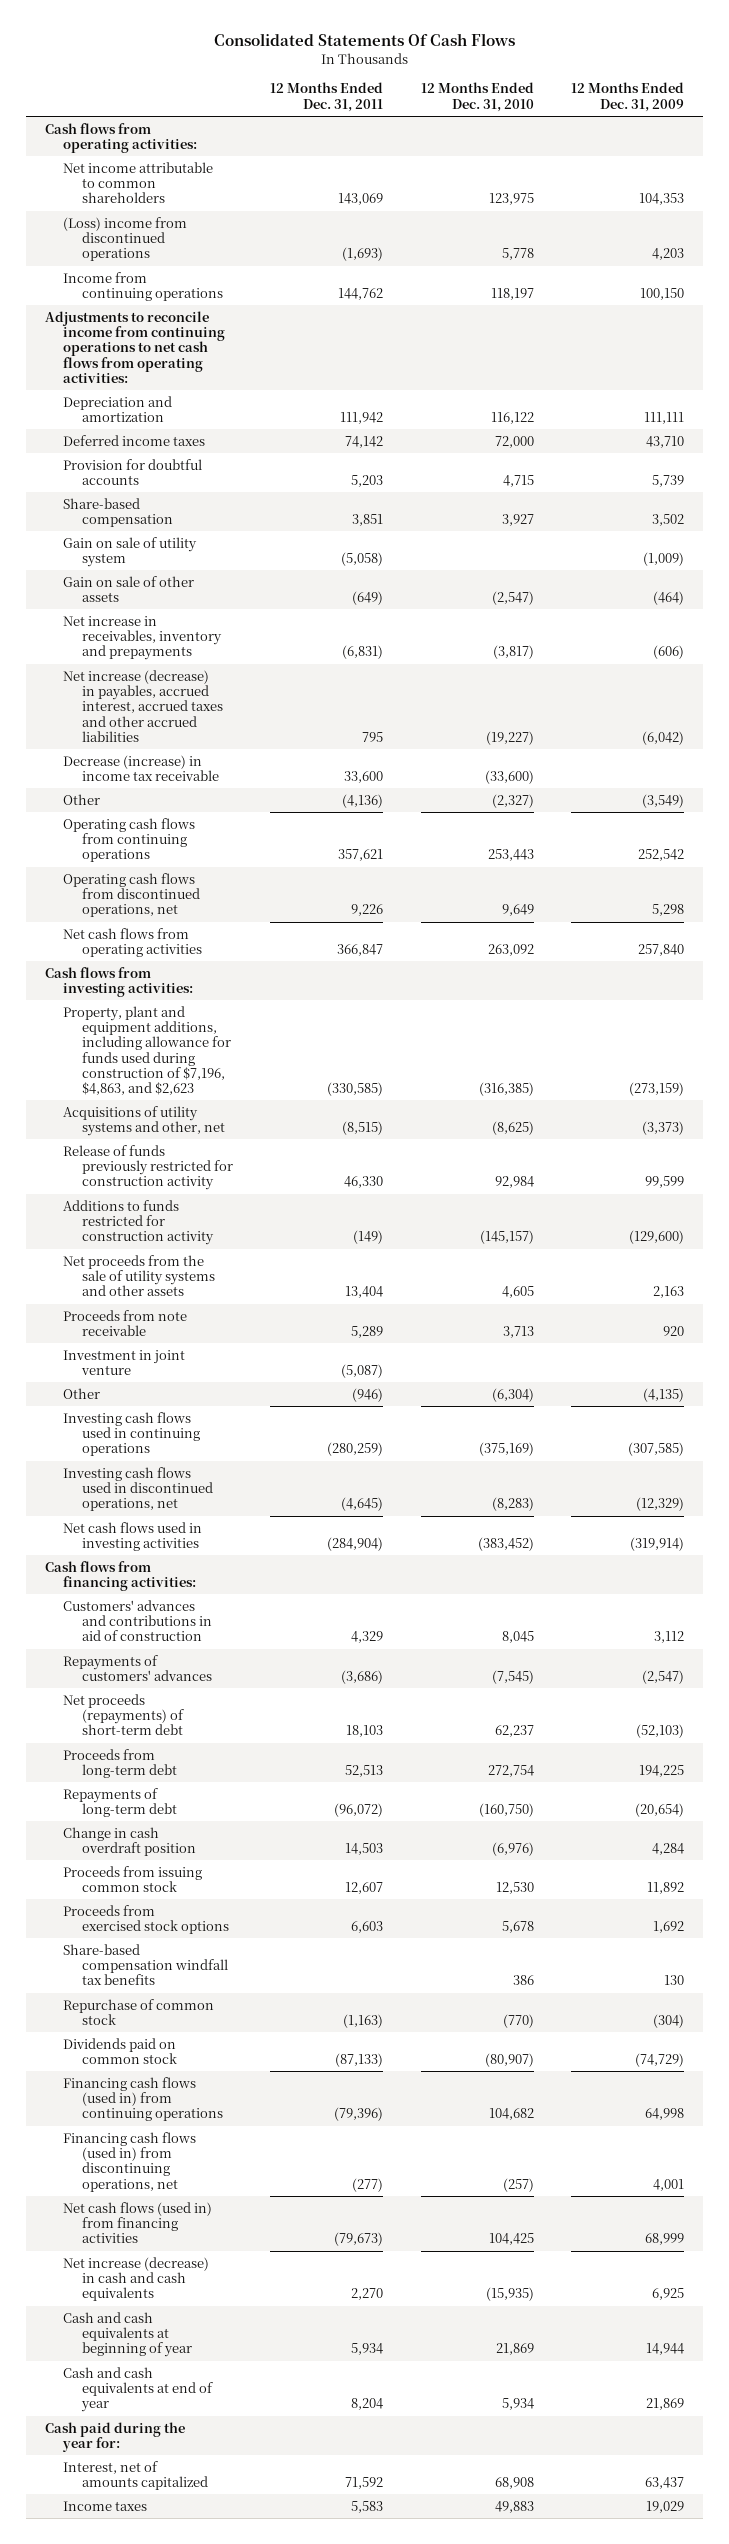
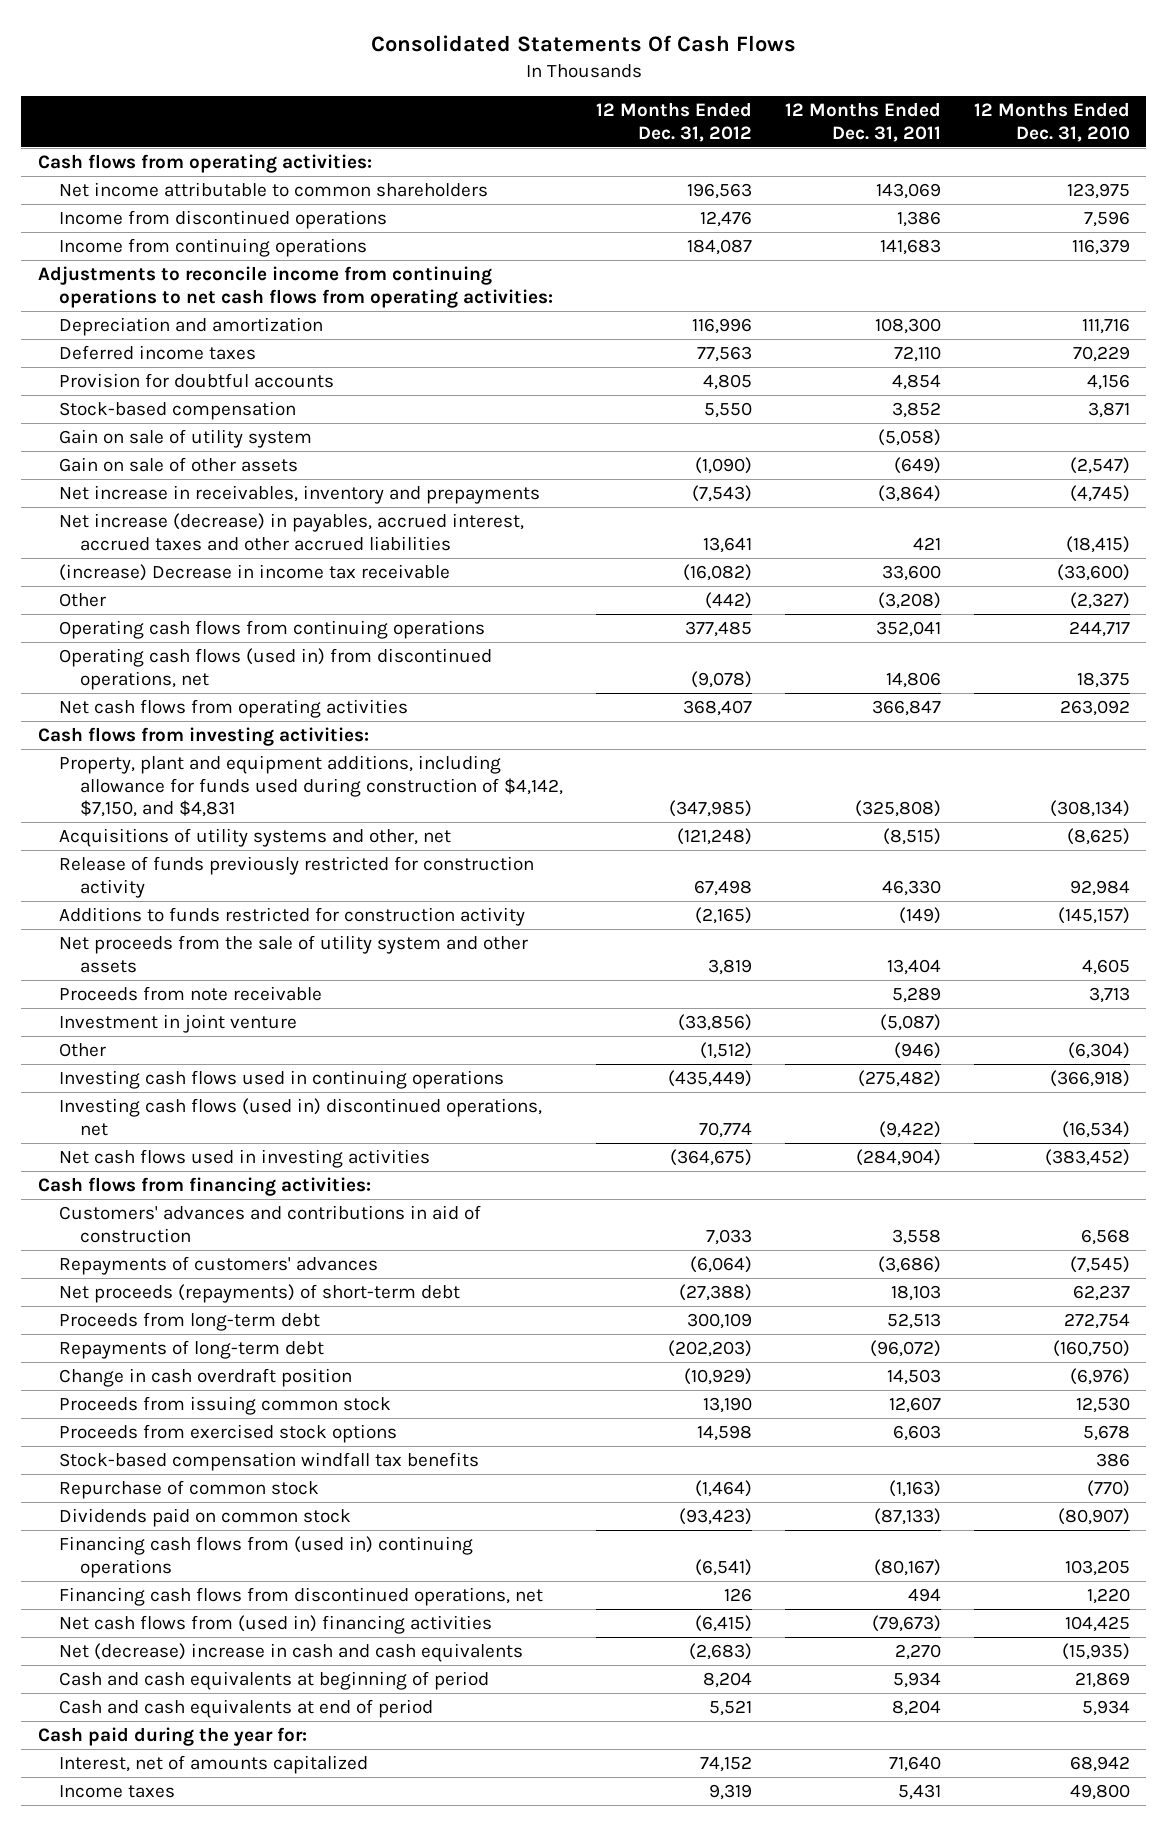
- | 12 Months Ended Dec. 31, 2011 | 12 Months Ended Dec. 31, 2010 | 12 Months Ended Dec. 31, 2009
+ | 12 Months Ended Dec. 31, 2012 | 12 Months Ended Dec. 31, 2011 | 12 Months Ended Dec. 31, 2010
- (Loss) income from discontinued operations | (1,693) | 5,778 | 4,203
- Income from continuing operations | 144,762 | 118,197 | 100,150
+ Income from discontinued operations | 12,476 | 1,386 | 7,596
+ Income from continuing operations | 184,087 | 141,683 | 116,379
- Depreciation and amortization | 111,942 | 116,122 | 111,111
- Deferred income taxes | 74,142 | 72,000 | 43,710
- Provision for doubtful accounts | 5,203 | 4,715 | 5,739
- Share-based compensation | 3,851 | 3,927 | 3,502
+ Depreciation and amortization | 116,996 | 108,300 | 111,716
+ Deferred income taxes | 77,563 | 72,110 | 70,229
+ Provision for doubtful accounts | 4,805 | 4,854 | 4,156
+ Stock-based compensation | 5,550 | 3,852 | 3,871
- Net increase in receivables, inventory and prepayments | (6,831) | (3,817) | (606)
- Net increase (decrease) in payables, accrued interest, accrued taxes and other accrued liabilities | 795 | (19,227) | (6,042)
- Decrease (increase) in income tax receivable | 33,600 | (33,600) |
- Other | (4,136) | (2,327) | (3,549)
- Operating cash flows from continuing operations | 357,621 | 253,443 | 252,542
- Operating cash flows from discontinued operations, net | 9,226 | 9,649 | 5,298
+ Net increase in receivables, inventory and prepayments | (7,543) | (3,864) | (4,745)
+ Net increase (decrease) in payables, accrued interest, accrued taxes and other accrued liabilities | 13,641 | 421 | (18,415)
+ (increase) Decrease in income tax receivable | (16,082) | 33,600 | (33,600)
+ Other | (442) | (3,208) | (2,327)
+ Operating cash flows from continuing operations | 377,485 | 352,041 | 244,717
+ Operating cash flows (used in) from discontinued operations, net | (9,078) | 14,806 | 18,375
- Property, plant and equipment additions, including allowance for funds used during construction of $7,196, $4,863, and $2,623 | (330,585) | (316,385) | (273,159)
+ Property, plant and equipment additions, including allowance for funds used during construction of $4,142, $7,150, and $4,831 | (347,985) | (325,808) | (308,134)
- Net proceeds from the sale of utility systems and other assets | 13,404 | 4,605 | 2,163
+ Net proceeds from the sale of utility system and other assets | 3,819 | 13,404 | 4,605
- Investing cash flows used in continuing operations | (280,259) | (375,169) | (307,585)
- Investing cash flows used in discontinued operations, net | (4,645) | (8,283) | (12,329)
+ Investing cash flows used in continuing operations | (435,449) | (275,482) | (366,918)
+ Investing cash flows (used in) discontinued operations, net | 70,774 | (9,422) | (16,534)
- Customers' advances and contributions in aid of construction | 4,329 | 8,045 | 3,112
+ Customers' advances and contributions in aid of construction | 7,033 | 3,558 | 6,568
- Share-based compensation windfall tax benefits | | 386 | 130
+ Stock-based compensation windfall tax benefits | | | 386
- Financing cash flows (used in) from continuing operations | (79,396) | 104,682 | 64,998
- Financing cash flows (used in) from discontinuing operations, net | (277) | (257) | 4,001
- Net cash flows (used in) from financing activities | (79,673) | 104,425 | 68,999
- Net increase (decrease) in cash and cash equivalents | 2,270 | (15,935) | 6,925
- Cash and cash equivalents at beginning of year | 5,934 | 21,869 | 14,944
- Cash and cash equivalents at end of year | 8,204 | 5,934 | 21,869
+ Financing cash flows from (used in) continuing operations | (6,541) | (80,167) | 103,205
+ Financing cash flows from discontinued operations, net | 126 | 494 | 1,220
+ Net cash flows from (used in) financing activities | (6,415) | (79,673) | 104,425
+ Net (decrease) increase in cash and cash equivalents | (2,683) | 2,270 | (15,935)
+ Cash and cash equivalents at beginning of period | 8,204 | 5,934 | 21,869
+ Cash and cash equivalents at end of period | 5,521 | 8,204 | 5,934
- Interest, net of amounts capitalized | 71,592 | 68,908 | 63,437
- Income taxes | 5,583 | 49,883 | 19,029
+ Interest, net of amounts capitalized | 74,152 | 71,640 | 68,942
+ Income taxes | 9,319 | 5,431 | 49,800

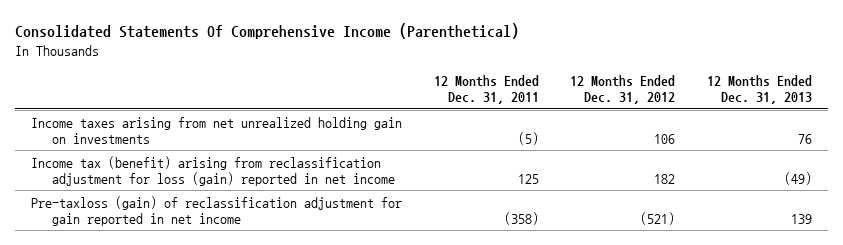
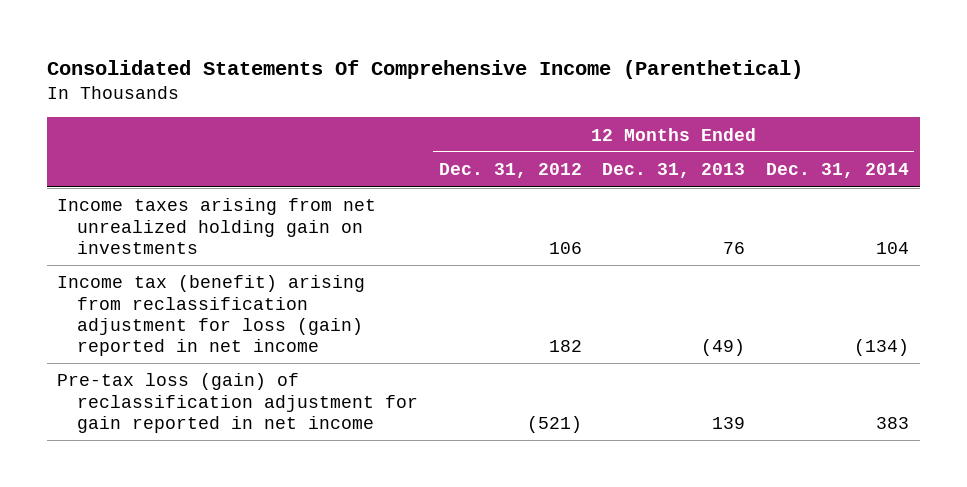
- | 12 Months Ended Dec. 31, 2011 | 12 Months Ended Dec. 31, 2012 | 12 Months Ended Dec. 31, 2013
+ | 12 Months Ended Dec. 31, 2012 | 12 Months Ended Dec. 31, 2013 | 12 Months Ended Dec. 31, 2014
- Pre-taxloss (gain) of reclassification adjustment for gain reported in net income | (358) | (521) | 139
+ Pre-tax loss (gain) of reclassification adjustment for gain reported in net income | (521) | 139 | 383

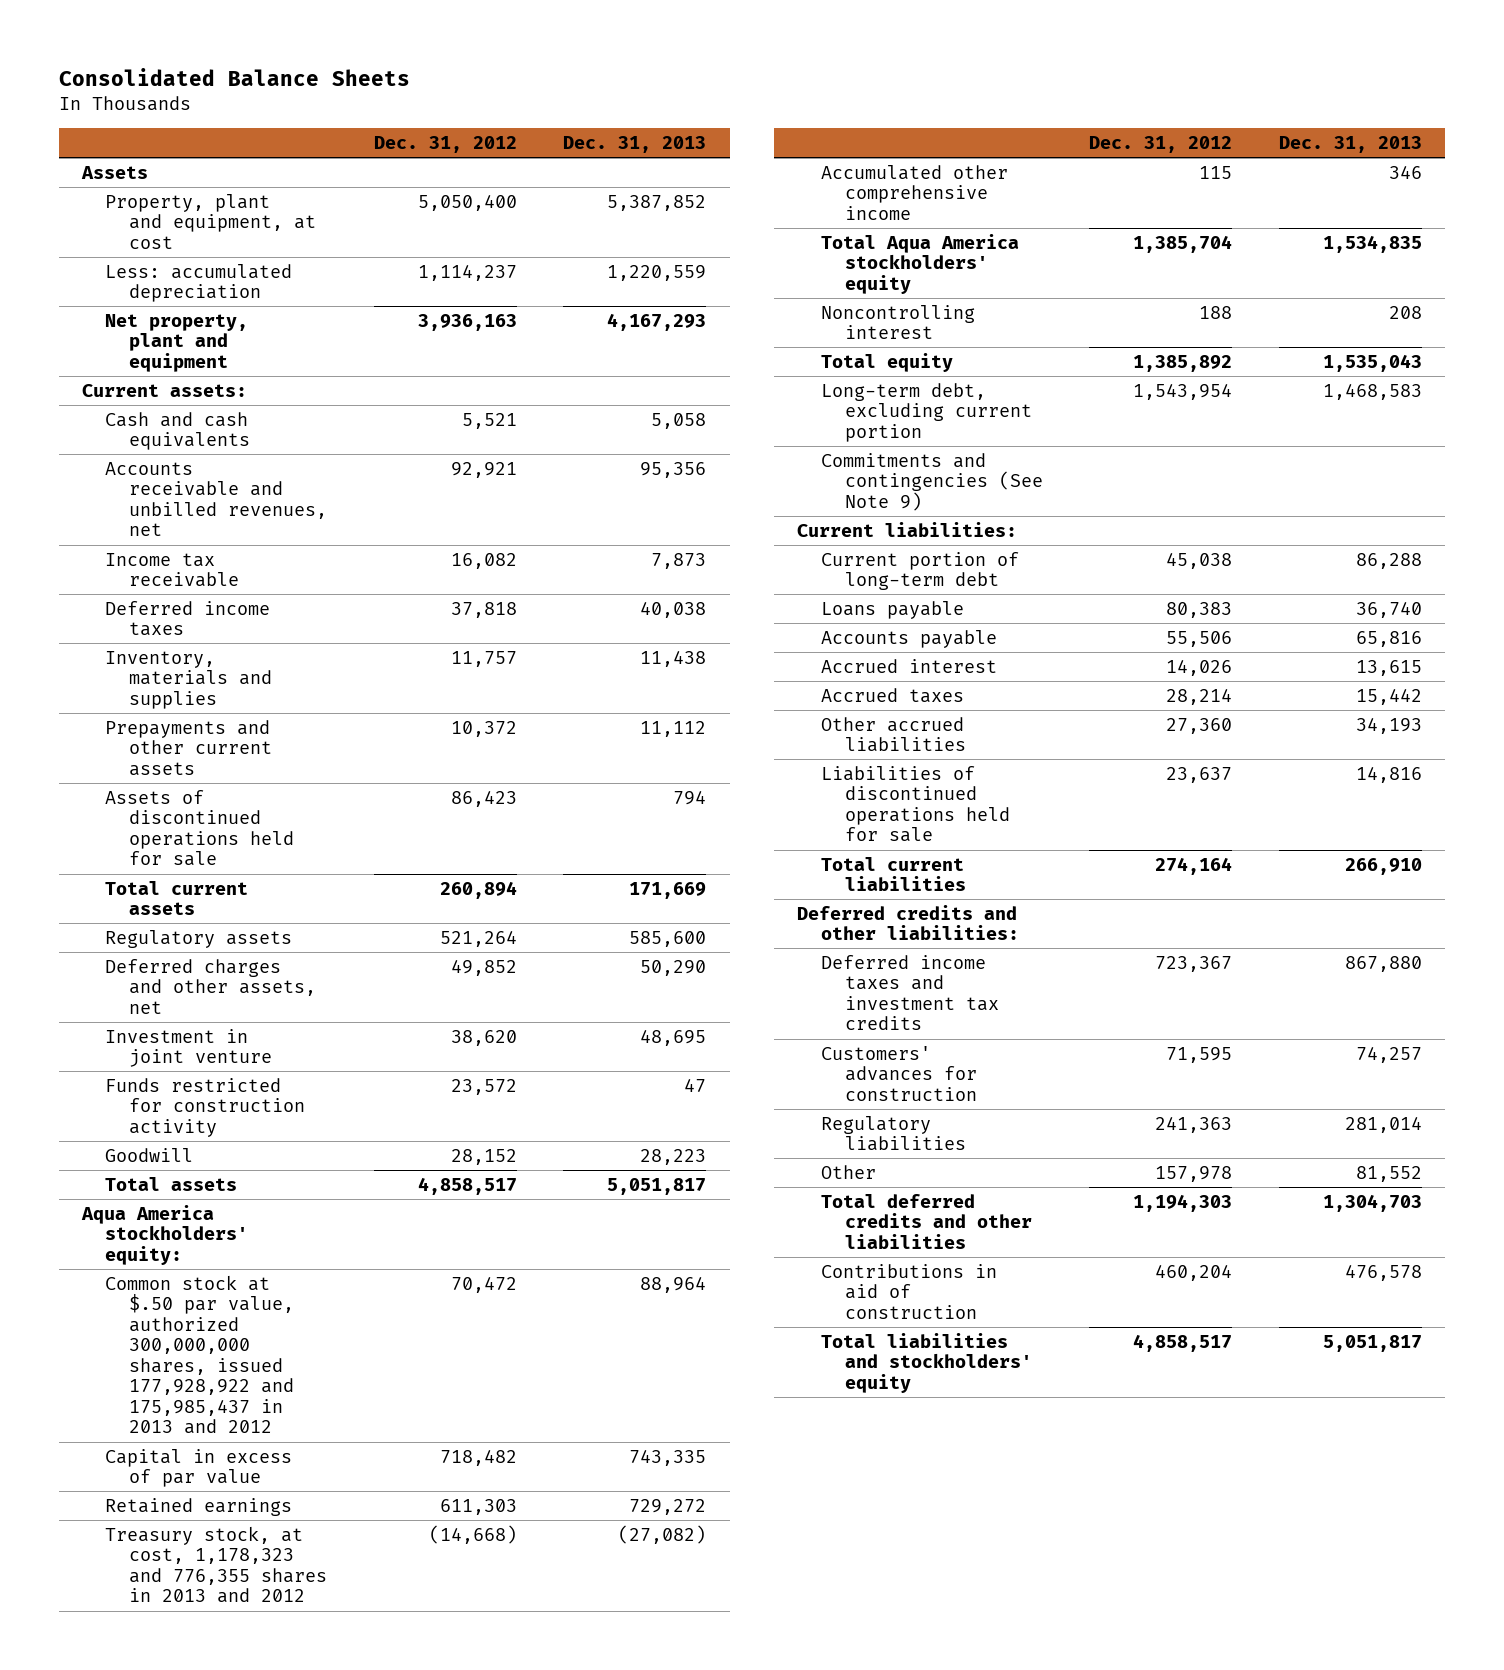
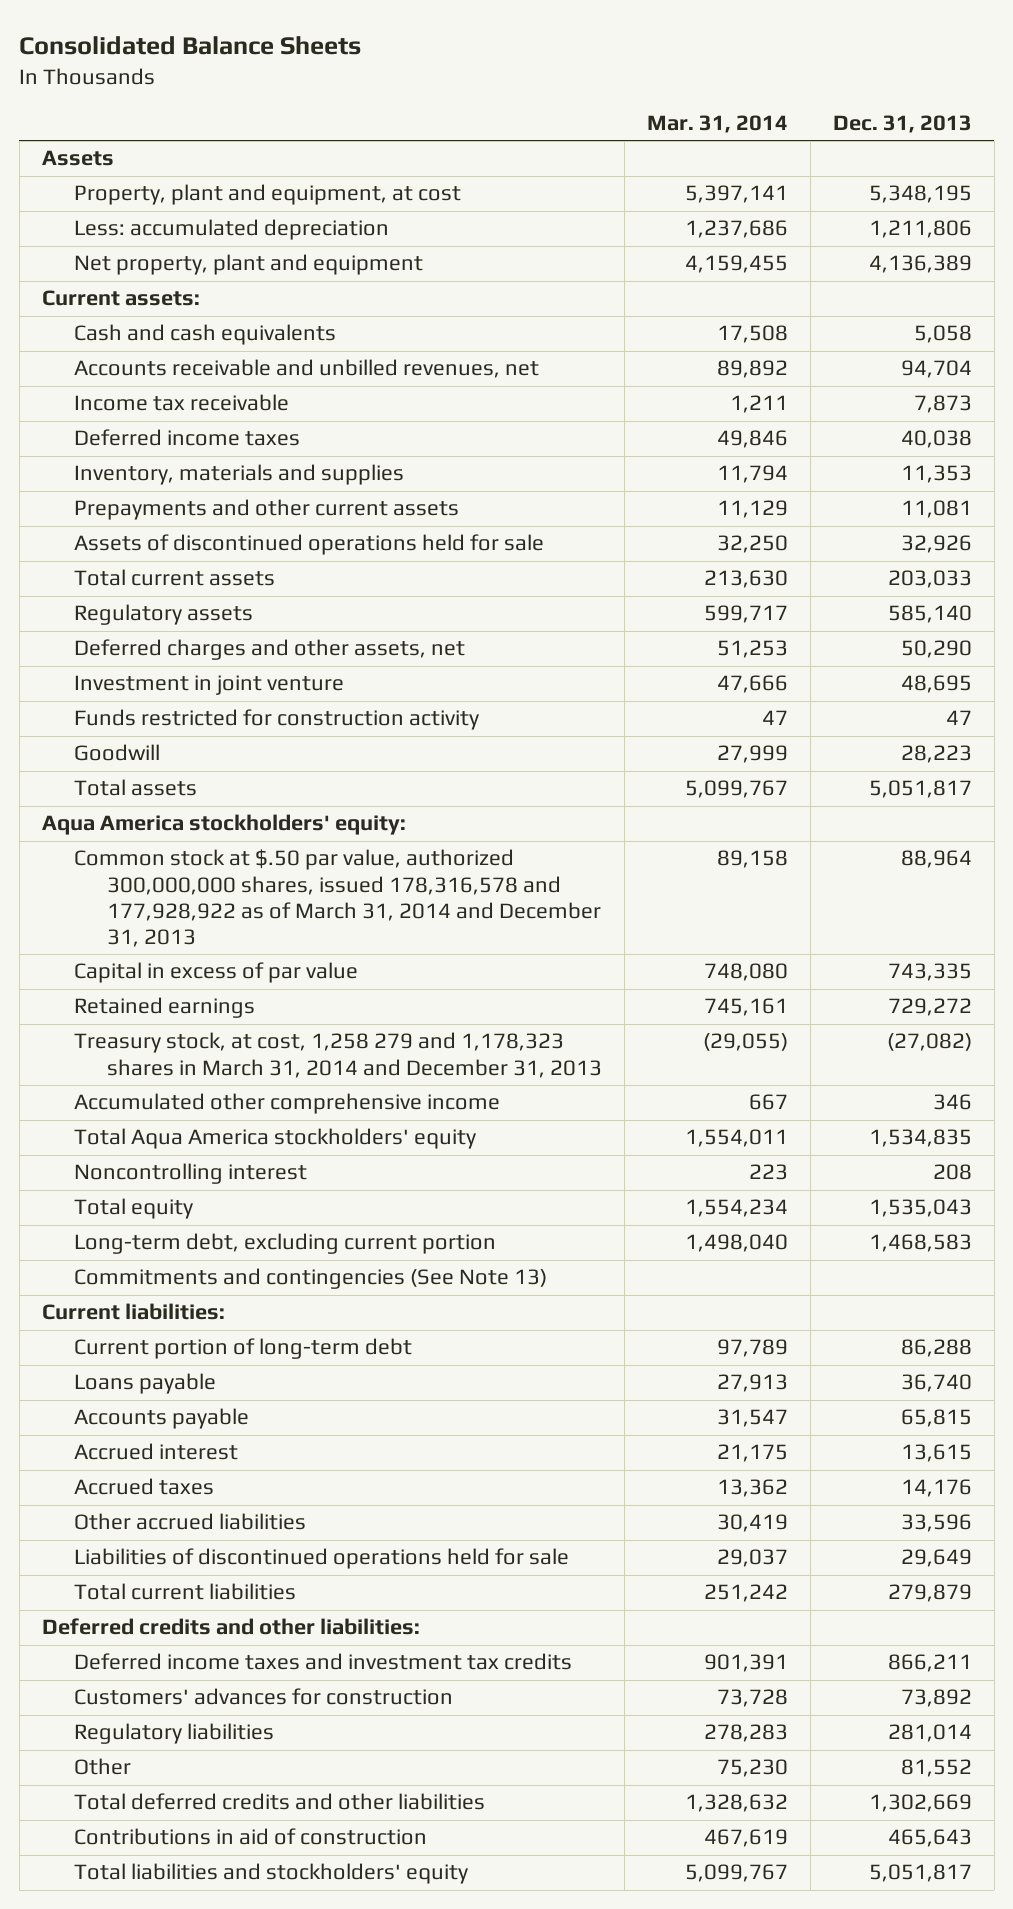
- | Dec. 31, 2012 | Dec. 31, 2013
+ | Mar. 31, 2014 | Dec. 31, 2013
- Property, plant and equipment, at cost | 5,050,400 | 5,387,852
- Less: accumulated depreciation | 1,114,237 | 1,220,559
- Net property, plant and equipment | 3,936,163 | 4,167,293
+ Property, plant and equipment, at cost | 5,397,141 | 5,348,195
+ Less: accumulated depreciation | 1,237,686 | 1,211,806
+ Net property, plant and equipment | 4,159,455 | 4,136,389
- Accounts receivable and unbilled revenues, net | 92,921 | 95,356
+ Accounts receivable and unbilled revenues, net | 89,892 | 94,704
- Inventory, materials and supplies | 11,757 | 11,438
- Prepayments and other current assets | 10,372 | 11,112
- Assets of discontinued operations held for sale | 86,423 | 794
- Total current assets | 260,894 | 171,669
- Regulatory assets | 521,264 | 585,600
+ Inventory, materials and supplies | 11,794 | 11,353
+ Prepayments and other current assets | 11,129 | 11,081
+ Assets of discontinued operations held for sale | 32,250 | 32,926
+ Total current assets | 213,630 | 203,033
+ Regulatory assets | 599,717 | 585,140
- Common stock at $.50 par value, authorized 300,000,000 shares, issued 177,928,922 and 175,985,437 in 2013 and 2012 | 70,472 | 88,964
+ Common stock at $.50 par value, authorized 300,000,000 shares, issued 178,316,578 and 177,928,922 as of March 31, 2014 and December 31, 2013 | 89,158 | 88,964
- Treasury stock, at cost, 1,178,323 and 776,355 shares in 2013 and 2012 | (14,668) | (27,082)
+ Treasury stock, at cost, 1,258 279 and 1,178,323 shares in March 31, 2014 and December 31, 2013 | (29,055) | (27,082)
- Commitments and contingencies (See Note 9)
+ Commitments and contingencies (See Note 13)
- Accounts payable | 55,506 | 65,816
+ Accounts payable | 31,547 | 65,815
- Accrued taxes | 28,214 | 15,442
- Other accrued liabilities | 27,360 | 34,193
- Liabilities of discontinued operations held for sale | 23,637 | 14,816
- Total current liabilities | 274,164 | 266,910
+ Accrued taxes | 13,362 | 14,176
+ Other accrued liabilities | 30,419 | 33,596
+ Liabilities of discontinued operations held for sale | 29,037 | 29,649
+ Total current liabilities | 251,242 | 279,879
- Deferred income taxes and investment tax credits | 723,367 | 867,880
- Customers' advances for construction | 71,595 | 74,257
+ Deferred income taxes and investment tax credits | 901,391 | 866,211
+ Customers' advances for construction | 73,728 | 73,892
- Total deferred credits and other liabilities | 1,194,303 | 1,304,703
- Contributions in aid of construction | 460,204 | 476,578
+ Total deferred credits and other liabilities | 1,328,632 | 1,302,669
+ Contributions in aid of construction | 467,619 | 465,643

